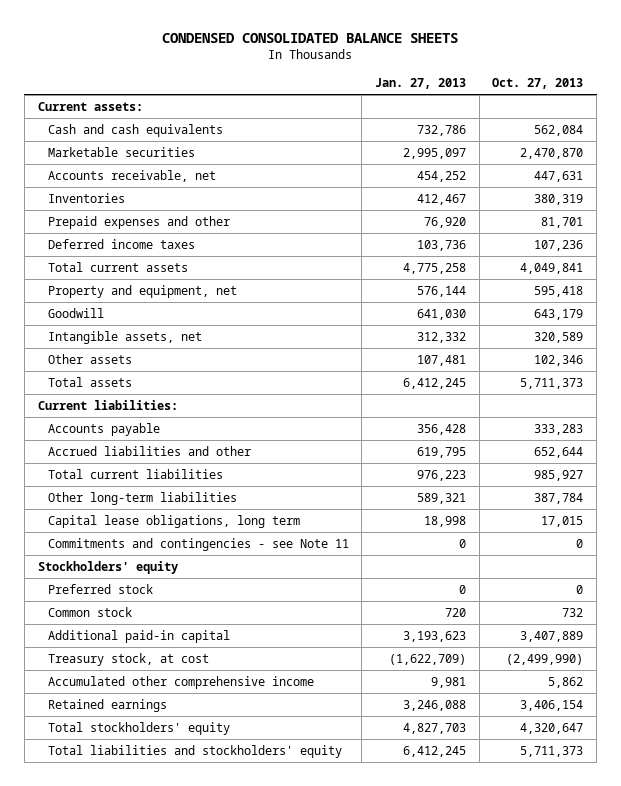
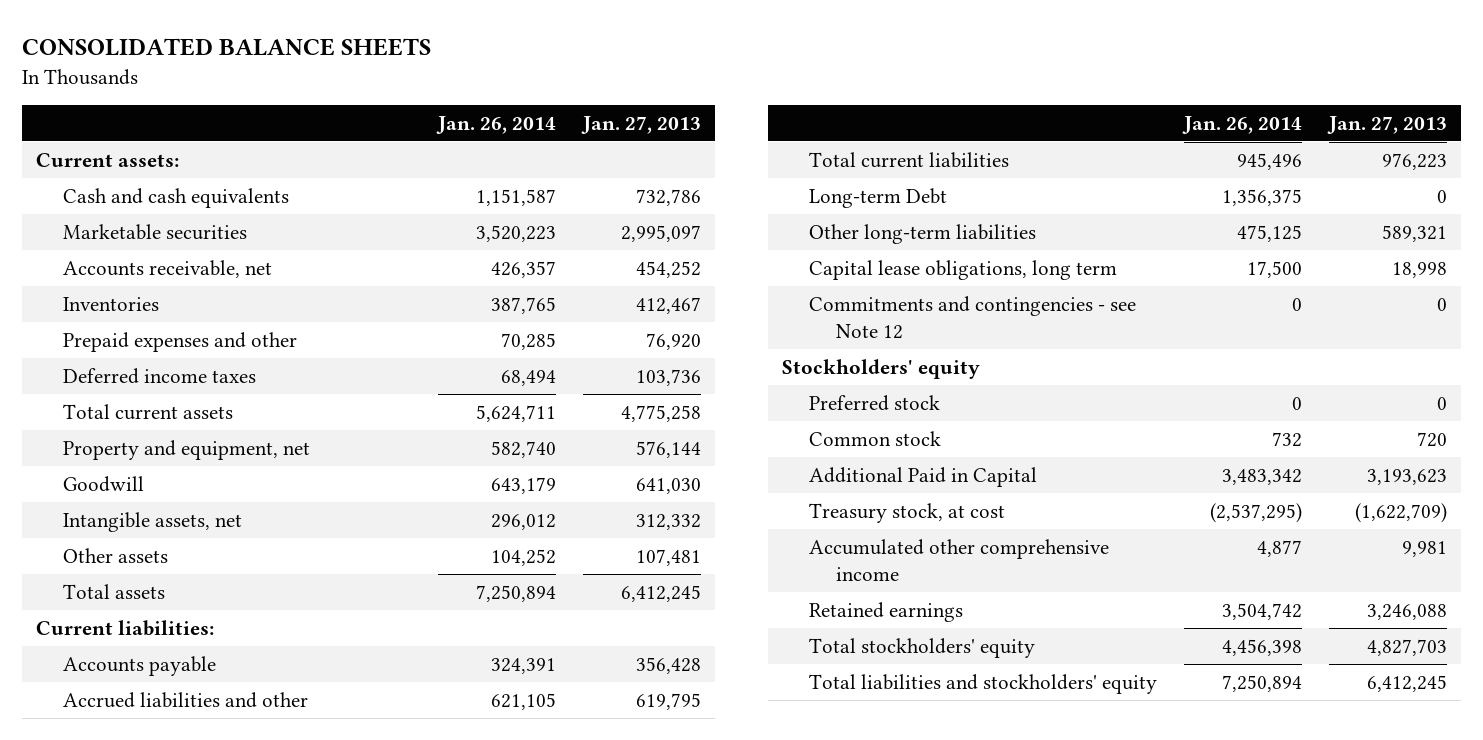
- CONDENSED CONSOLIDATED BALANCE SHEETS
+ CONSOLIDATED BALANCE SHEETS
- | Jan. 27, 2013 | Oct. 27, 2013
+ | Jan. 26, 2014 | Jan. 27, 2013
+ Long-term Debt | 1,356,375 | 0
- Commitments and contingencies - see Note 11 | 0 | 0
+ Commitments and contingencies - see Note 12 | 0 | 0
- Additional paid-in capital | 3,193,623 | 3,407,889
+ Additional Paid in Capital | 3,483,342 | 3,193,623

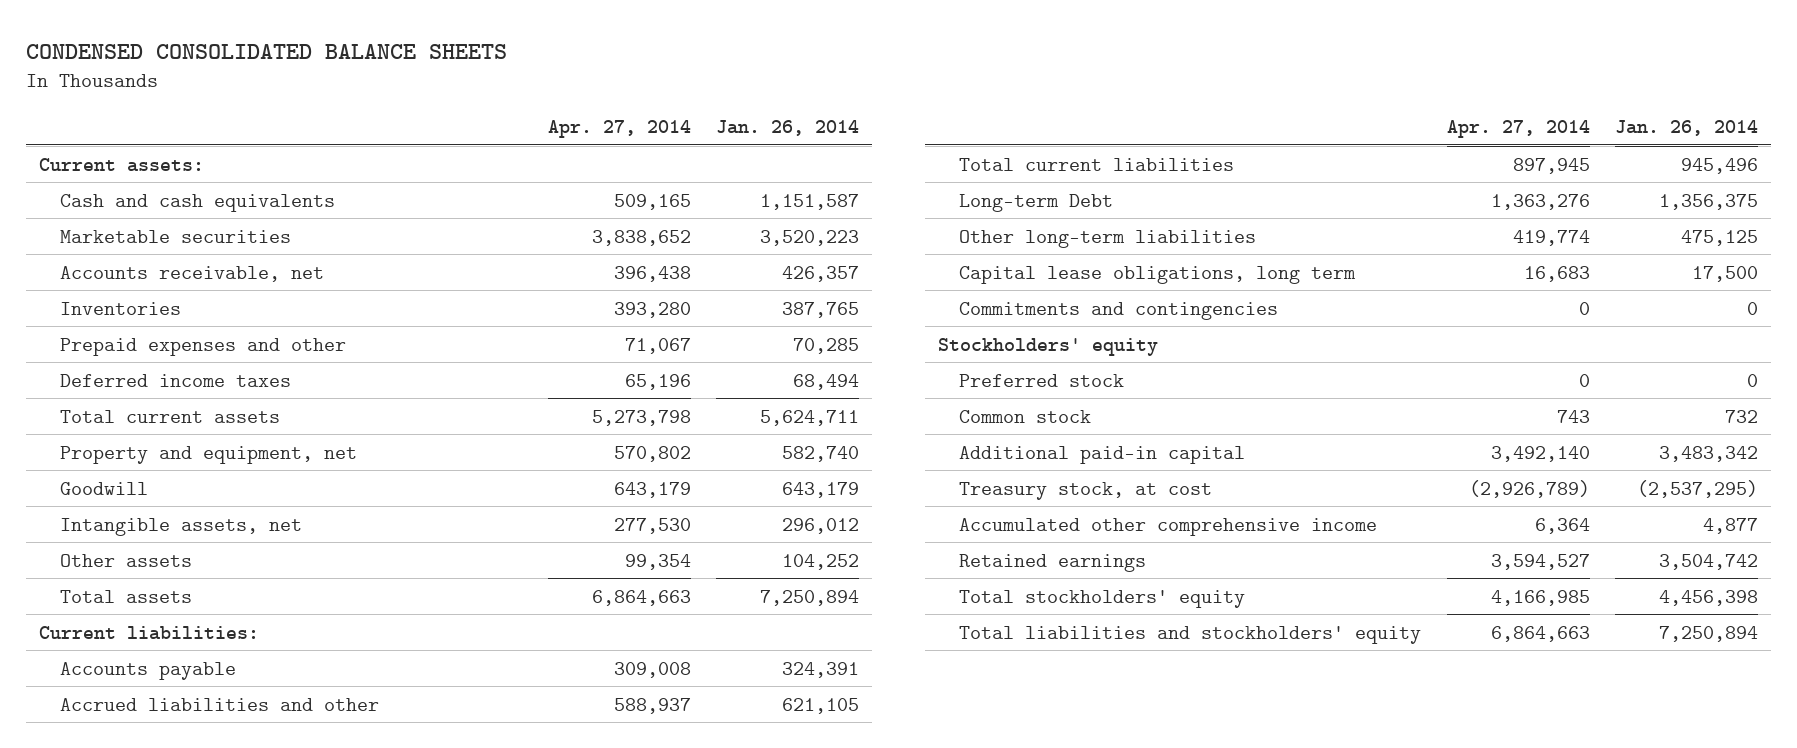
- CONSOLIDATED BALANCE SHEETS
+ CONDENSED CONSOLIDATED BALANCE SHEETS
- | Jan. 26, 2014 | Jan. 27, 2013
+ | Apr. 27, 2014 | Jan. 26, 2014
- Commitments and contingencies - see Note 12 | 0 | 0
+ Commitments and contingencies | 0 | 0
- Additional Paid in Capital | 3,483,342 | 3,193,623
+ Additional paid-in capital | 3,492,140 | 3,483,342

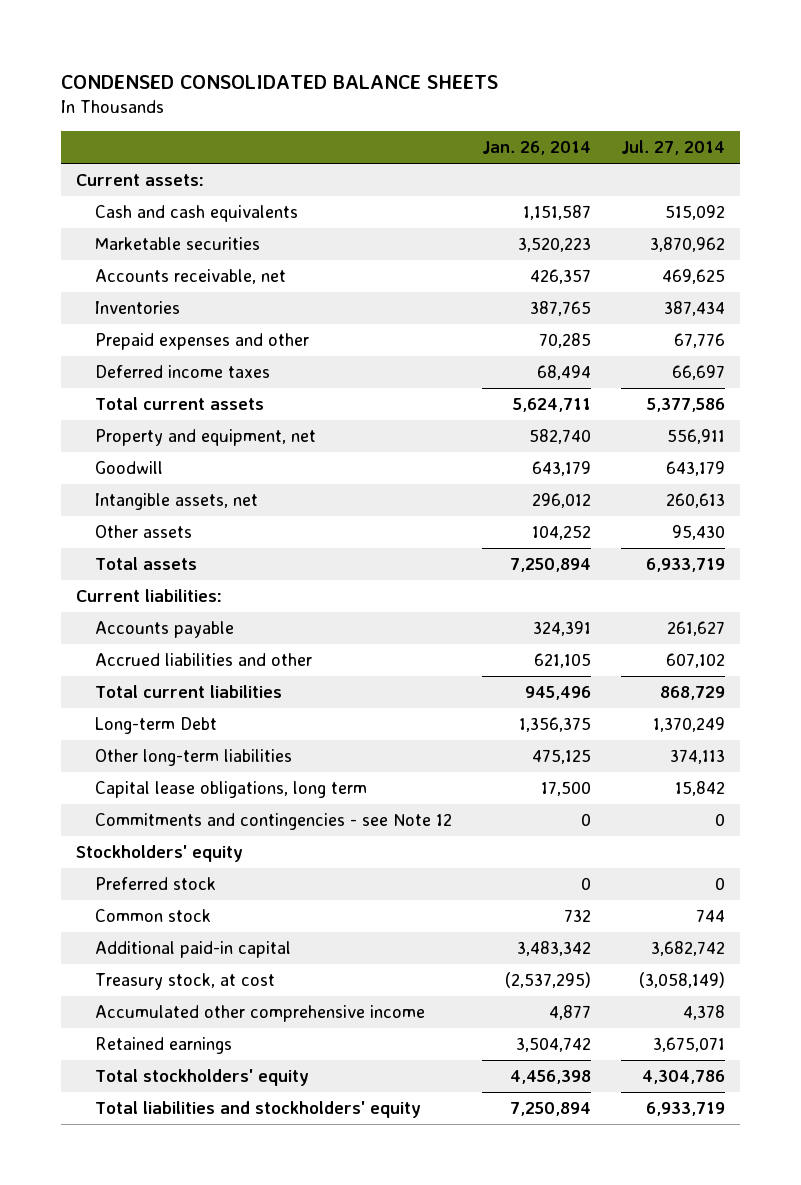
- | Apr. 27, 2014 | Jan. 26, 2014
+ | Jan. 26, 2014 | Jul. 27, 2014
- Commitments and contingencies | 0 | 0
+ Commitments and contingencies - see Note 12 | 0 | 0

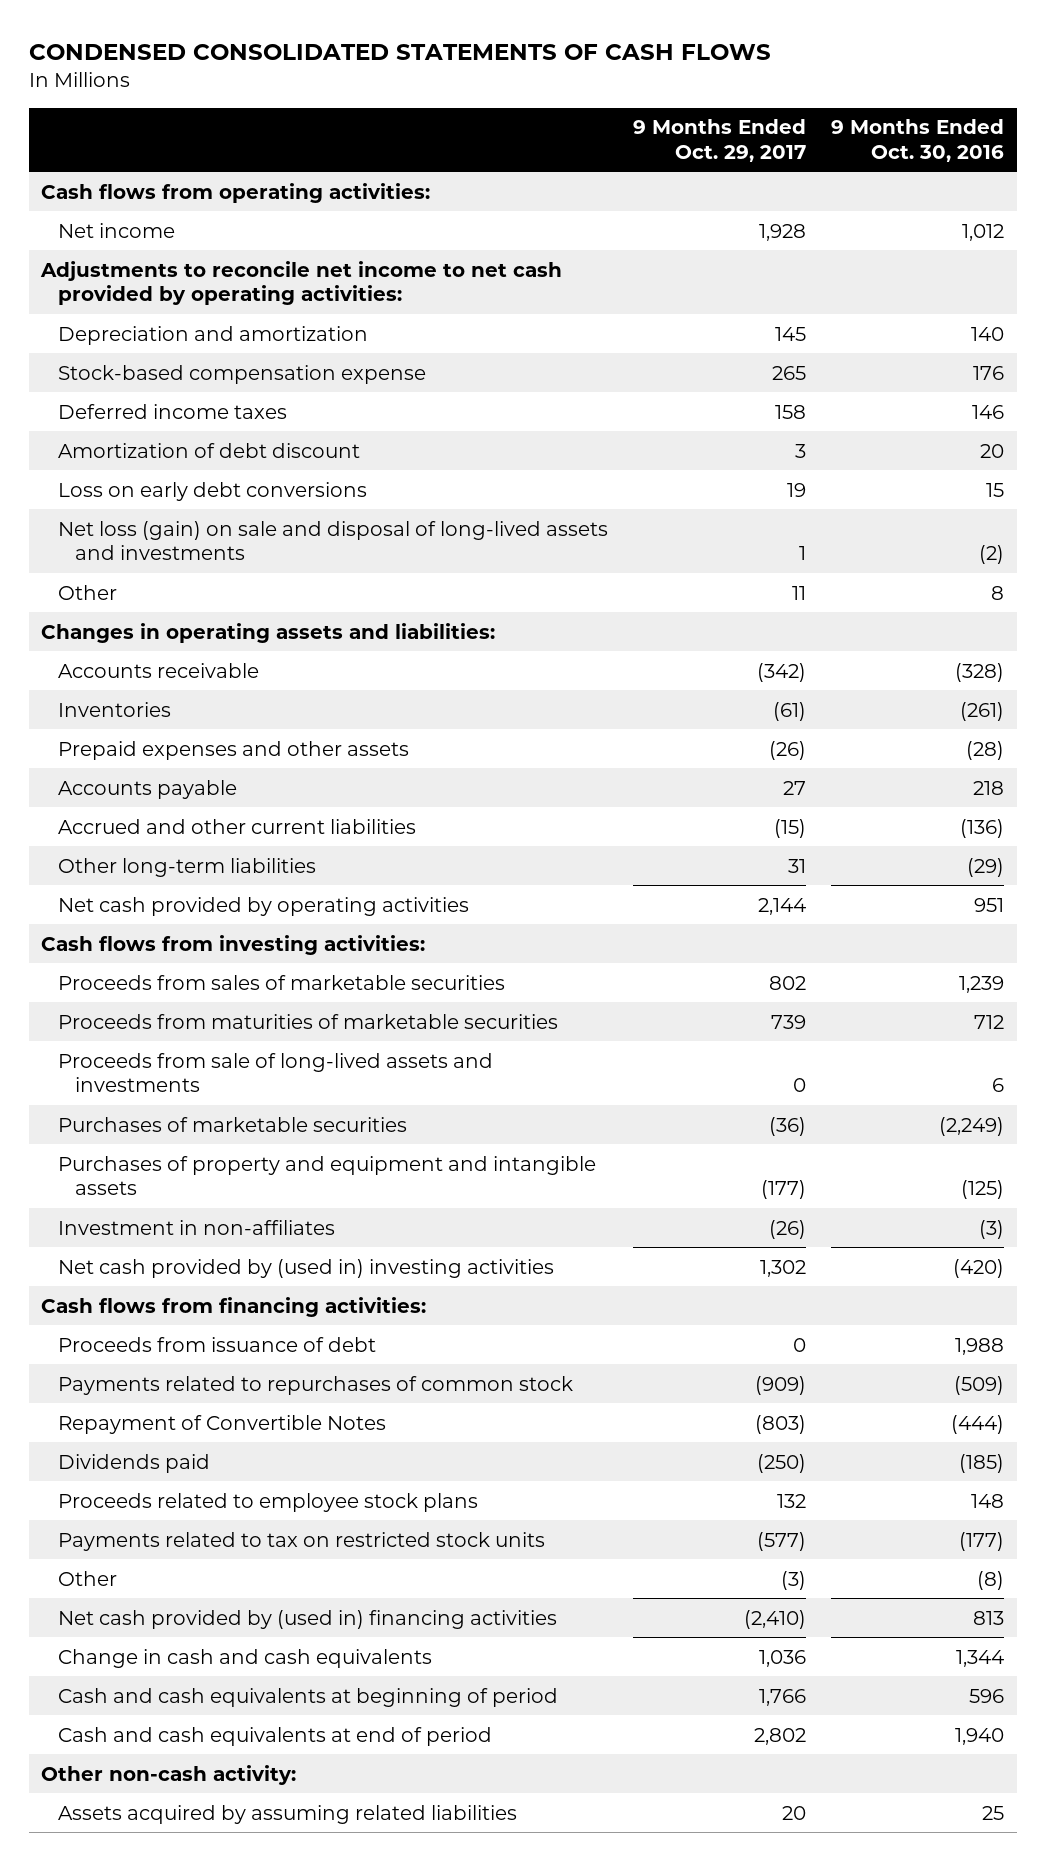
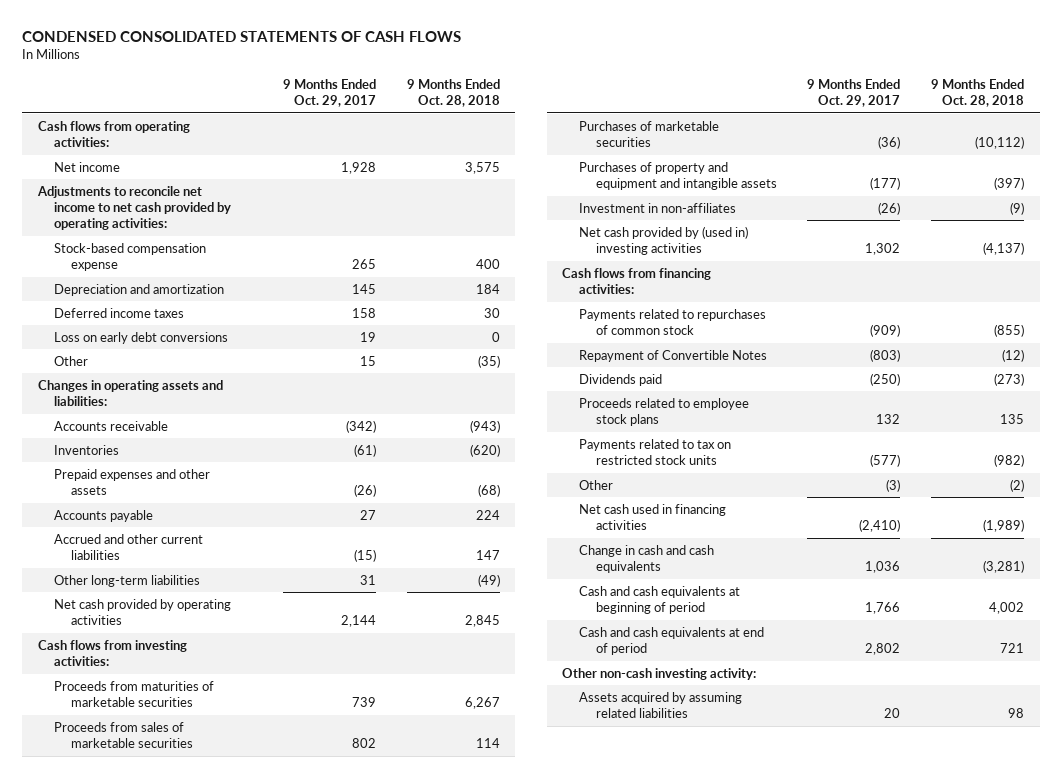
- | 9 Months Ended Oct. 29, 2017 | 9 Months Ended Oct. 30, 2016
+ | 9 Months Ended Oct. 29, 2017 | 9 Months Ended Oct. 28, 2018
moved down: Depreciation and amortization | 145 | 184
- Amortization of debt discount | 3 | 20
- Net loss (gain) on sale and disposal of long-lived assets and investments | 1 | (2)
- Other | 11 | 8
+ Other | 15 | (35)
- Proceeds from sale of long-lived assets and investments | 0 | 6
moved down: Proceeds from sales of marketable securities | 802 | 114
- Proceeds from issuance of debt | 0 | 1,988
- Net cash provided by (used in) financing activities | (2,410) | 813
+ Net cash used in financing activities | (2,410) | (1,989)
- Other non-cash activity:
+ Other non-cash investing activity:

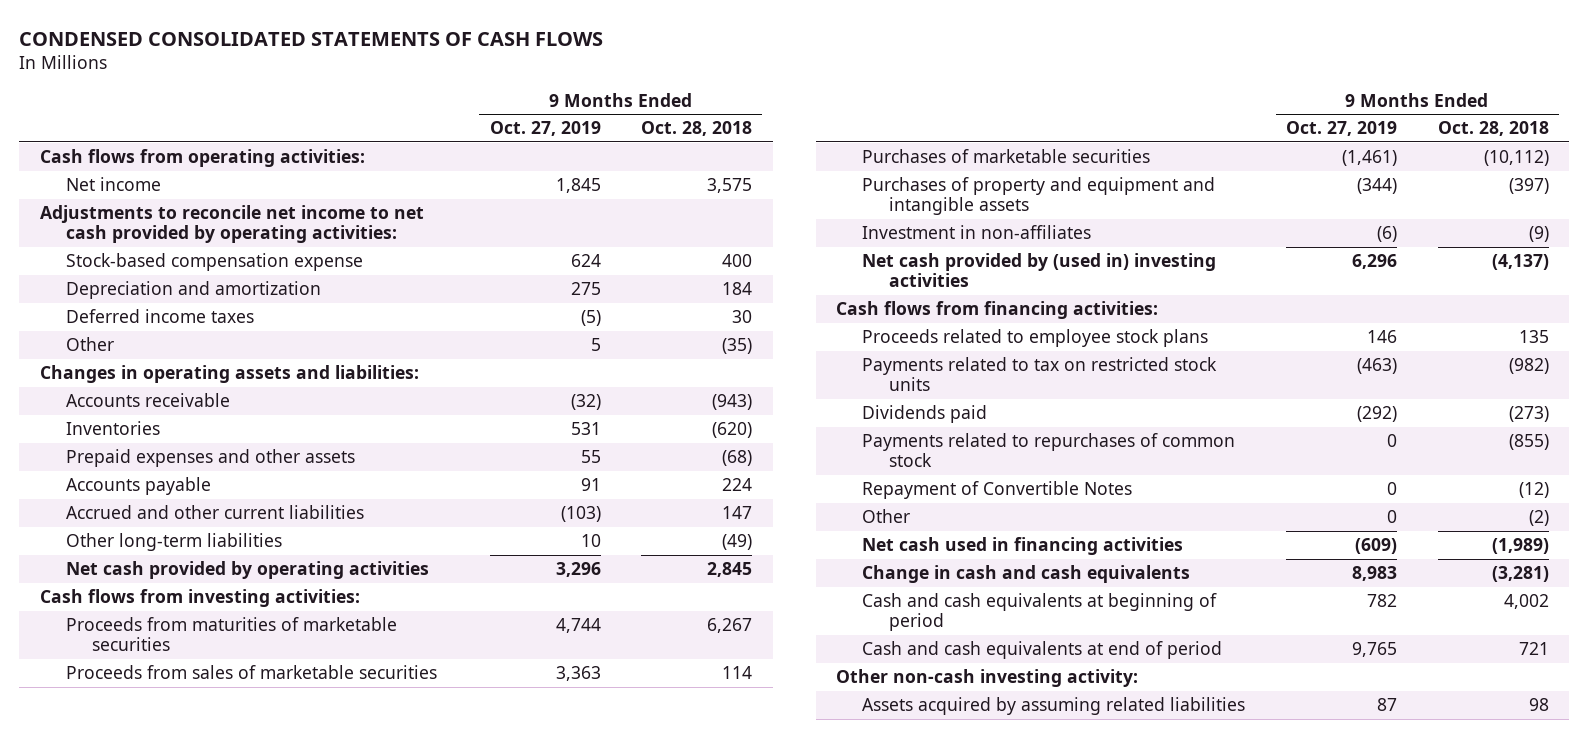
- | 9 Months Ended Oct. 29, 2017 | 9 Months Ended Oct. 28, 2018
+ | 9 Months Ended Oct. 27, 2019 | 9 Months Ended Oct. 28, 2018
- Loss on early debt conversions | 19 | 0
moved down: Dividends paid | (292) | (273)
moved down: Payments related to repurchases of common stock | 0 | (855)
moved down: Repayment of Convertible Notes | 0 | (12)

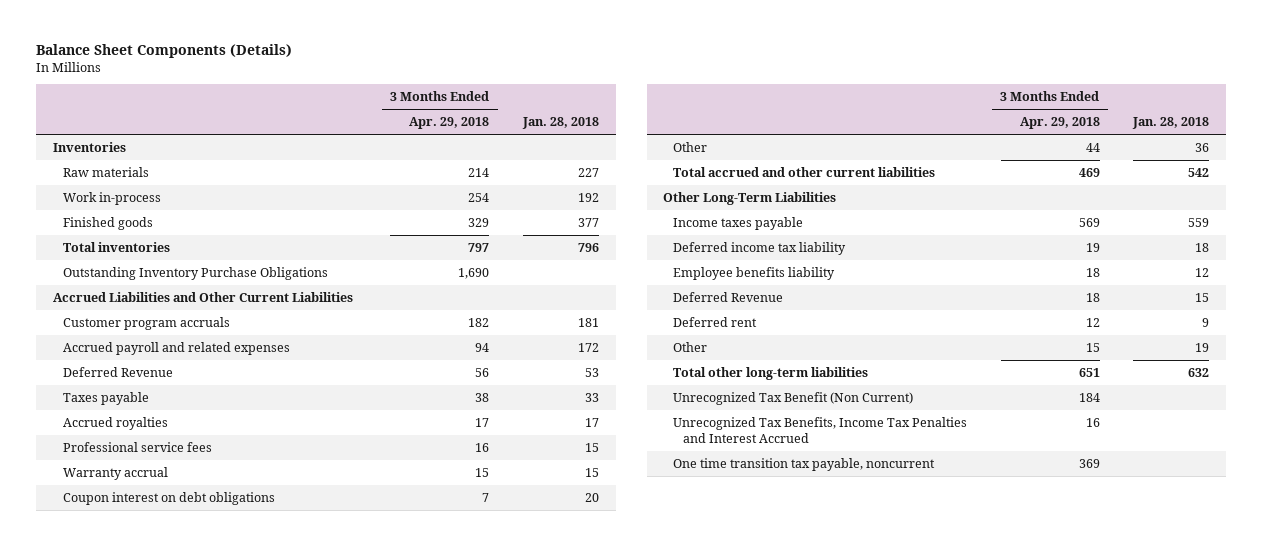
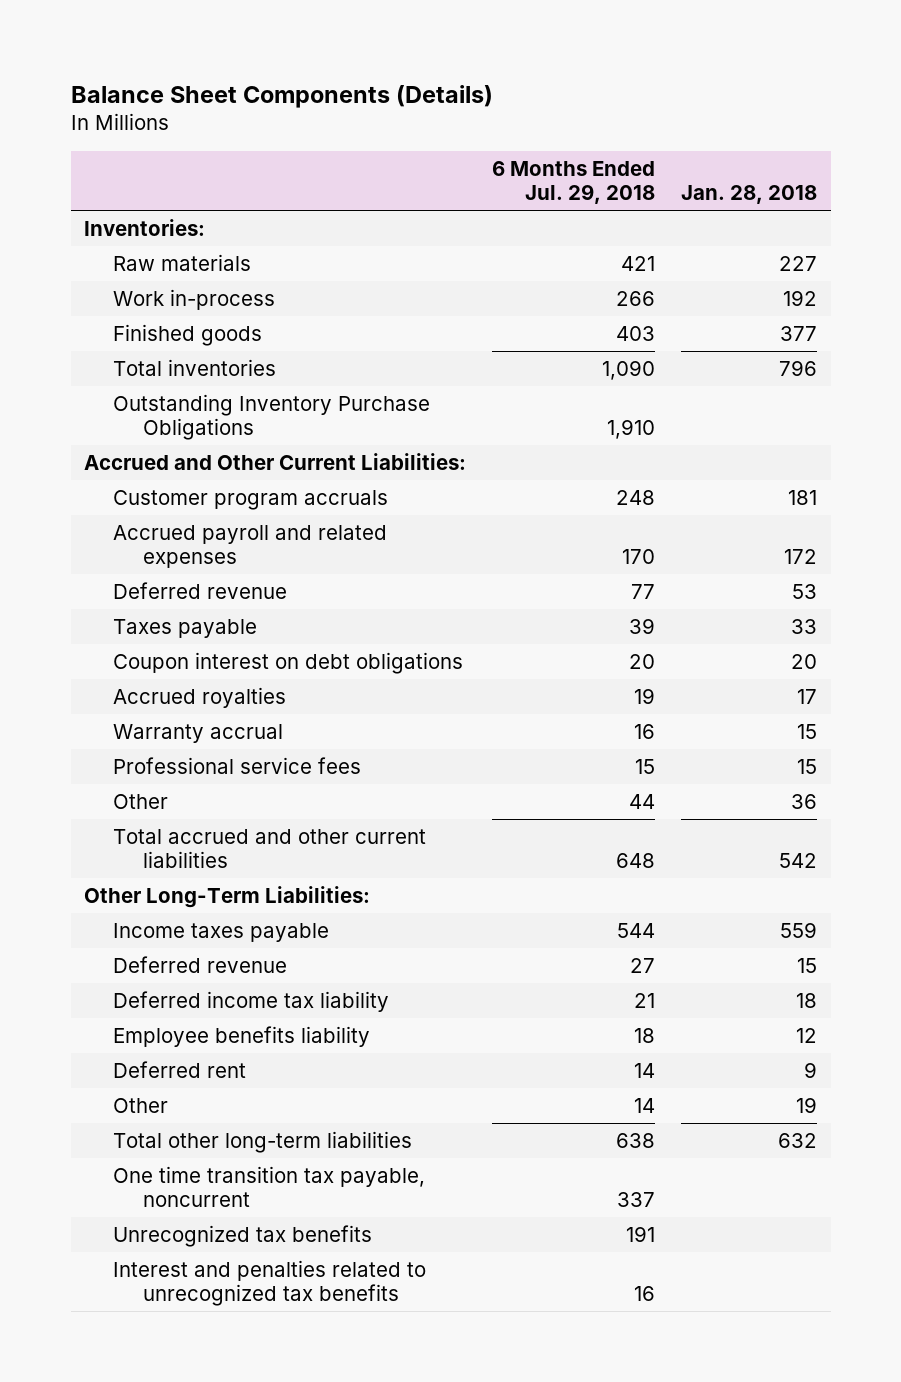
- | 3 Months Ended Apr. 29, 2018 | Jan. 28, 2018
+ | 6 Months Ended Jul. 29, 2018 | Jan. 28, 2018
- Inventories
+ Inventories:
- Accrued Liabilities and Other Current Liabilities
+ Accrued and Other Current Liabilities:
- Deferred Revenue | 56 | 53
+ Deferred revenue | 77 | 53
moved up: Coupon interest on debt obligations | 20 | 20
moved down: Professional service fees | 15 | 15
- Other Long-Term Liabilities
+ Other Long-Term Liabilities:
+ Deferred revenue | 27 | 15
- Deferred Revenue | 18 | 15
- Unrecognized Tax Benefit (Non Current) | 184 |
- Unrecognized Tax Benefits, Income Tax Penalties and Interest Accrued | 16 |
+ Unrecognized tax benefits | 191 |
+ Interest and penalties related to unrecognized tax benefits | 16 |

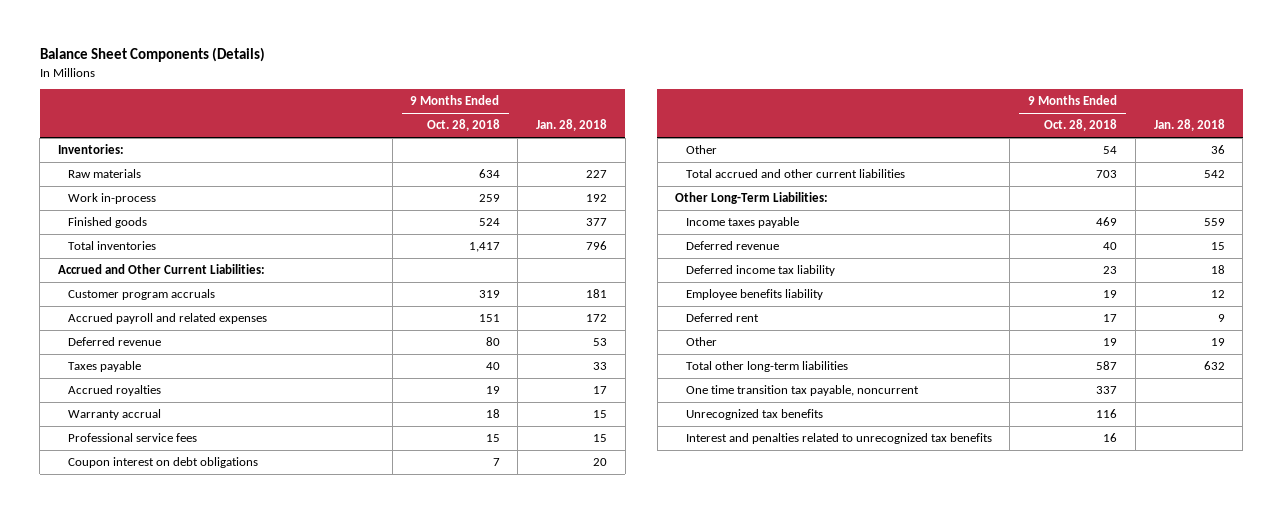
- | 6 Months Ended Jul. 29, 2018 | Jan. 28, 2018
+ | 9 Months Ended Oct. 28, 2018 | Jan. 28, 2018
- Outstanding Inventory Purchase Obligations | 1,910 |
moved down: Coupon interest on debt obligations | 7 | 20

